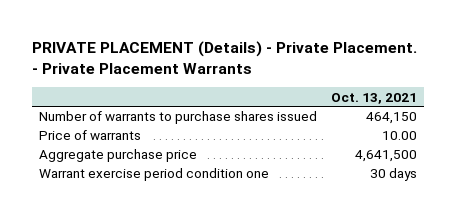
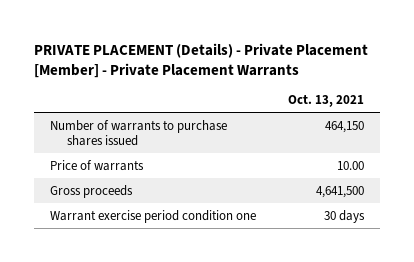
- PRIVATE PLACEMENT (Details) - Private Placement. - Private Placement Warrants
+ PRIVATE PLACEMENT (Details) - Private Placement [Member] - Private Placement Warrants
- Aggregate purchase price | 4,641,500
+ Gross proceeds | 4,641,500

